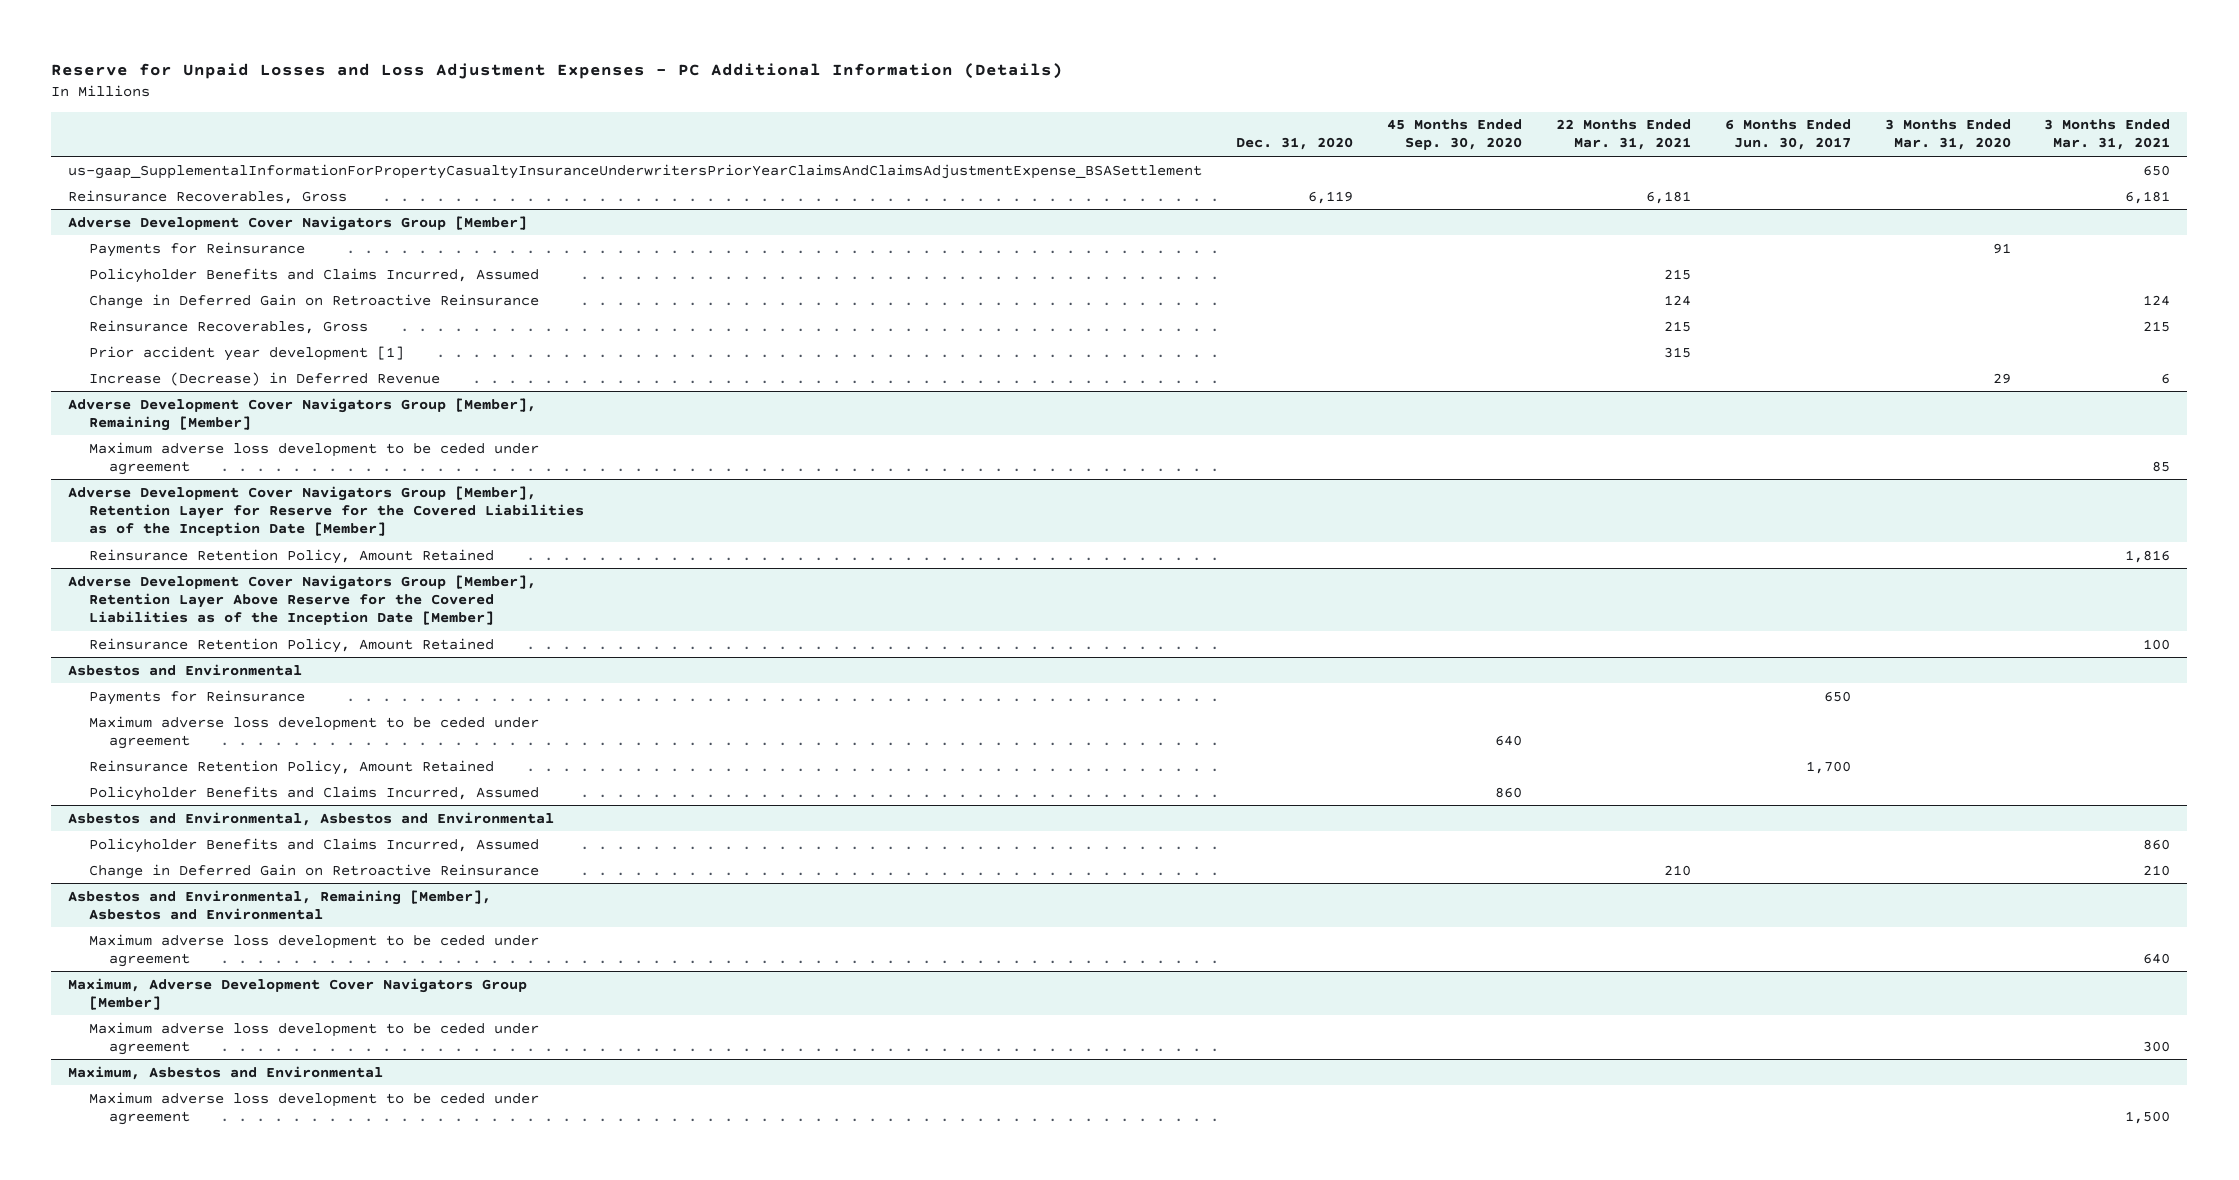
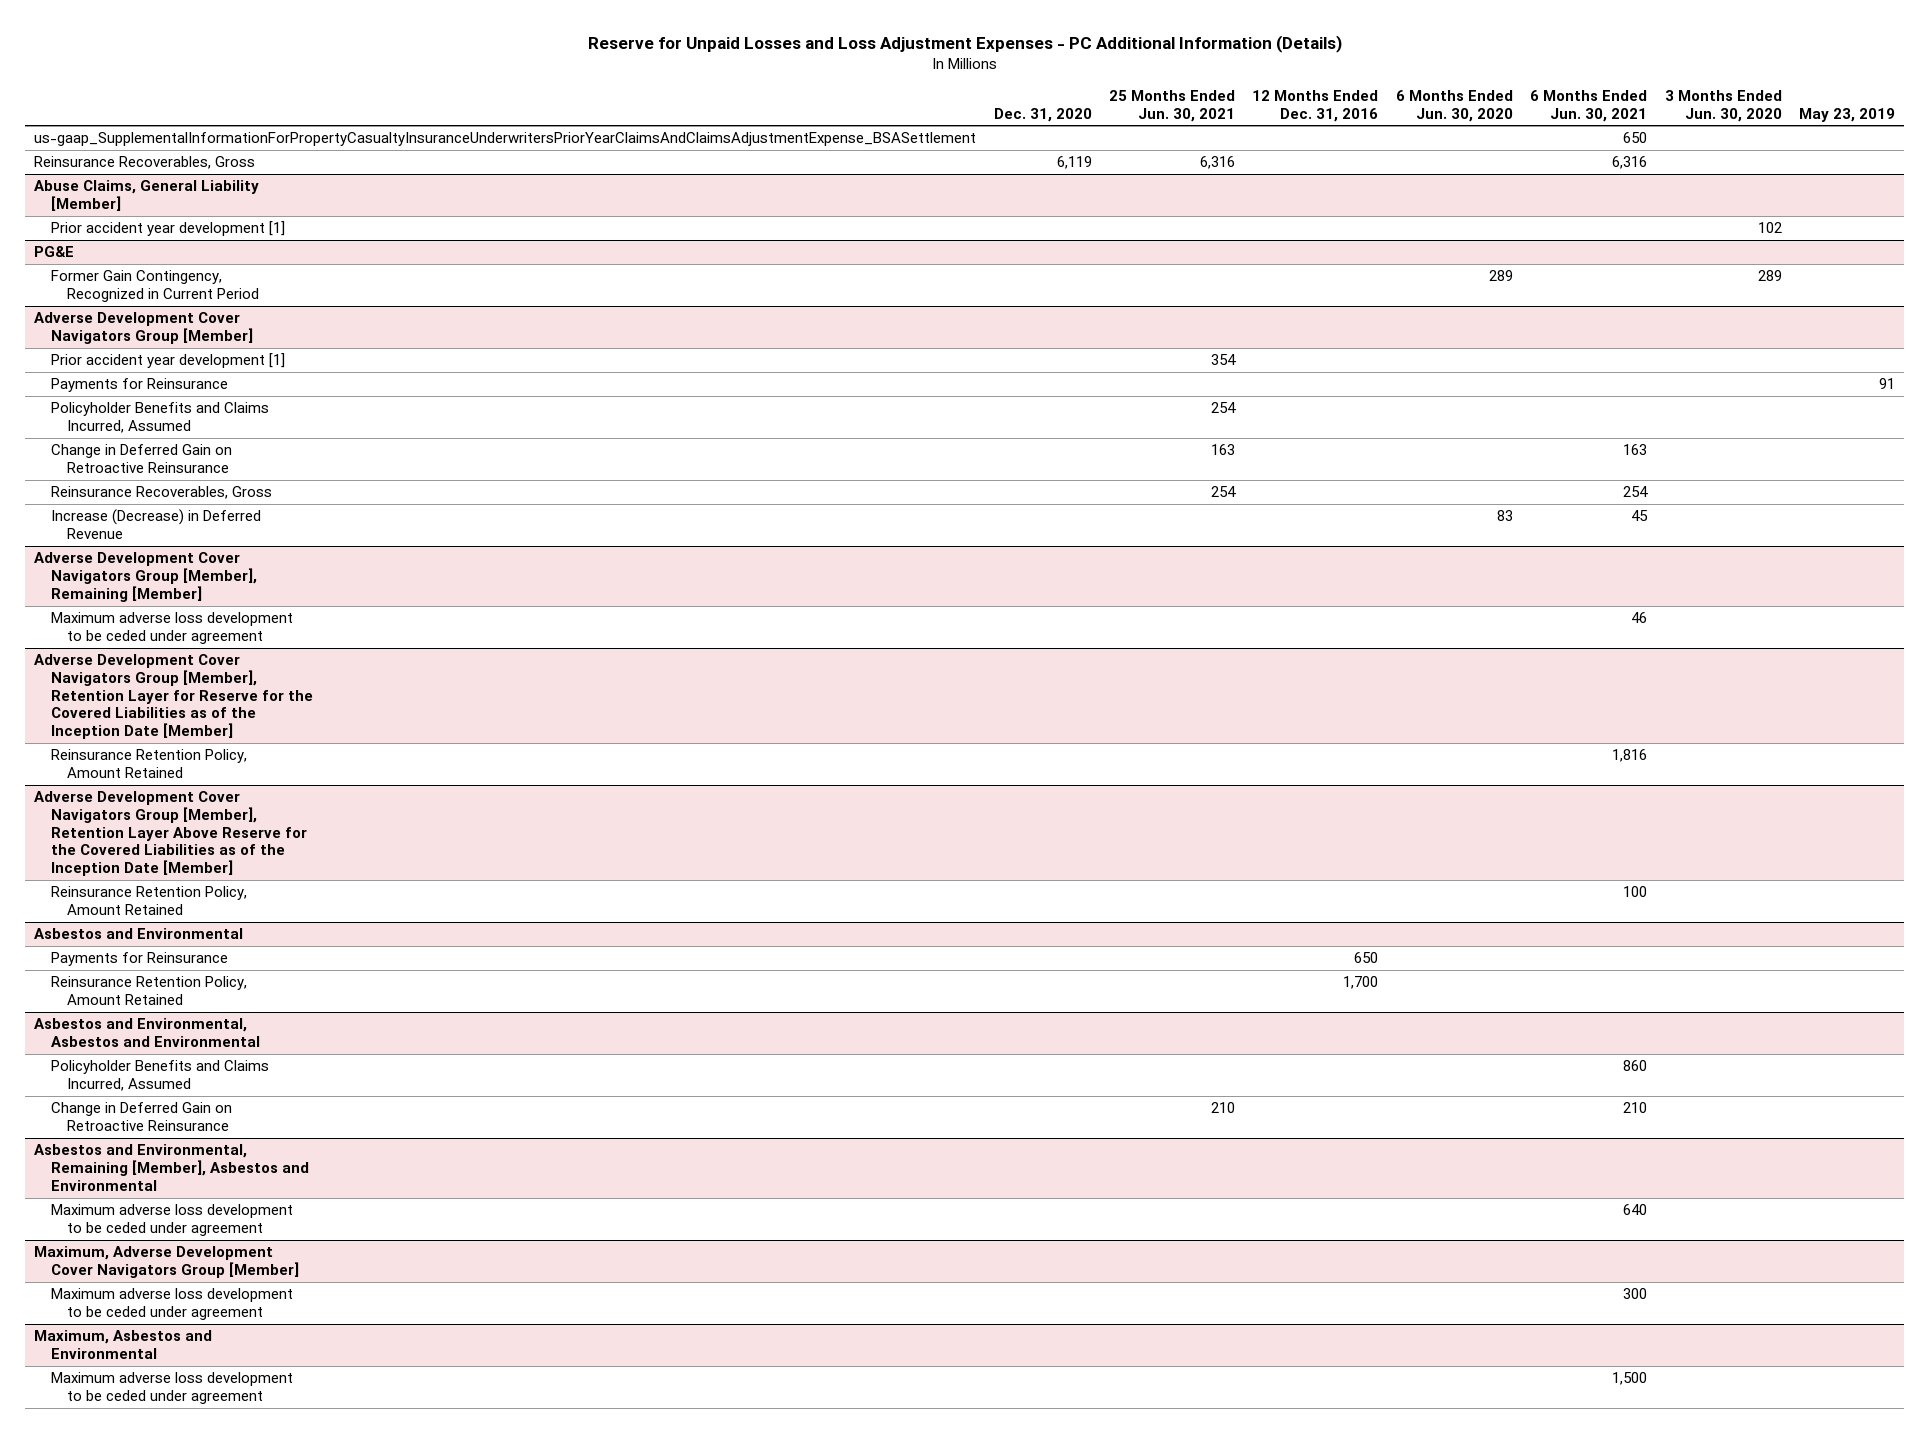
- | Dec. 31, 2020 | 45 Months Ended Sep. 30, 2020 | 22 Months Ended Mar. 31, 2021 | 6 Months Ended Jun. 30, 2017 | 3 Months Ended Mar. 31, 2020 | 3 Months Ended Mar. 31, 2021
+ | Dec. 31, 2020 | 25 Months Ended Jun. 30, 2021 | 12 Months Ended Dec. 31, 2016 | 6 Months Ended Jun. 30, 2020 | 6 Months Ended Jun. 30, 2021 | 3 Months Ended Jun. 30, 2020 | May 23, 2019
+ Abuse Claims, General Liability [Member]
+ Prior accident year development [1] | | | | | | 102 |
+ PG&E
+ Former Gain Contingency, Recognized in Current Period | | | | 289 | | 289 |
@ Adverse Development Cover Navigators Group [Member]
moved up: Prior accident year development [1] | | 354 | | | | |
@ Asbestos and Environmental
- Maximum adverse loss development to be ceded under agreement | | 640 | | | |
- Policyholder Benefits and Claims Incurred, Assumed | | 860 | | | |

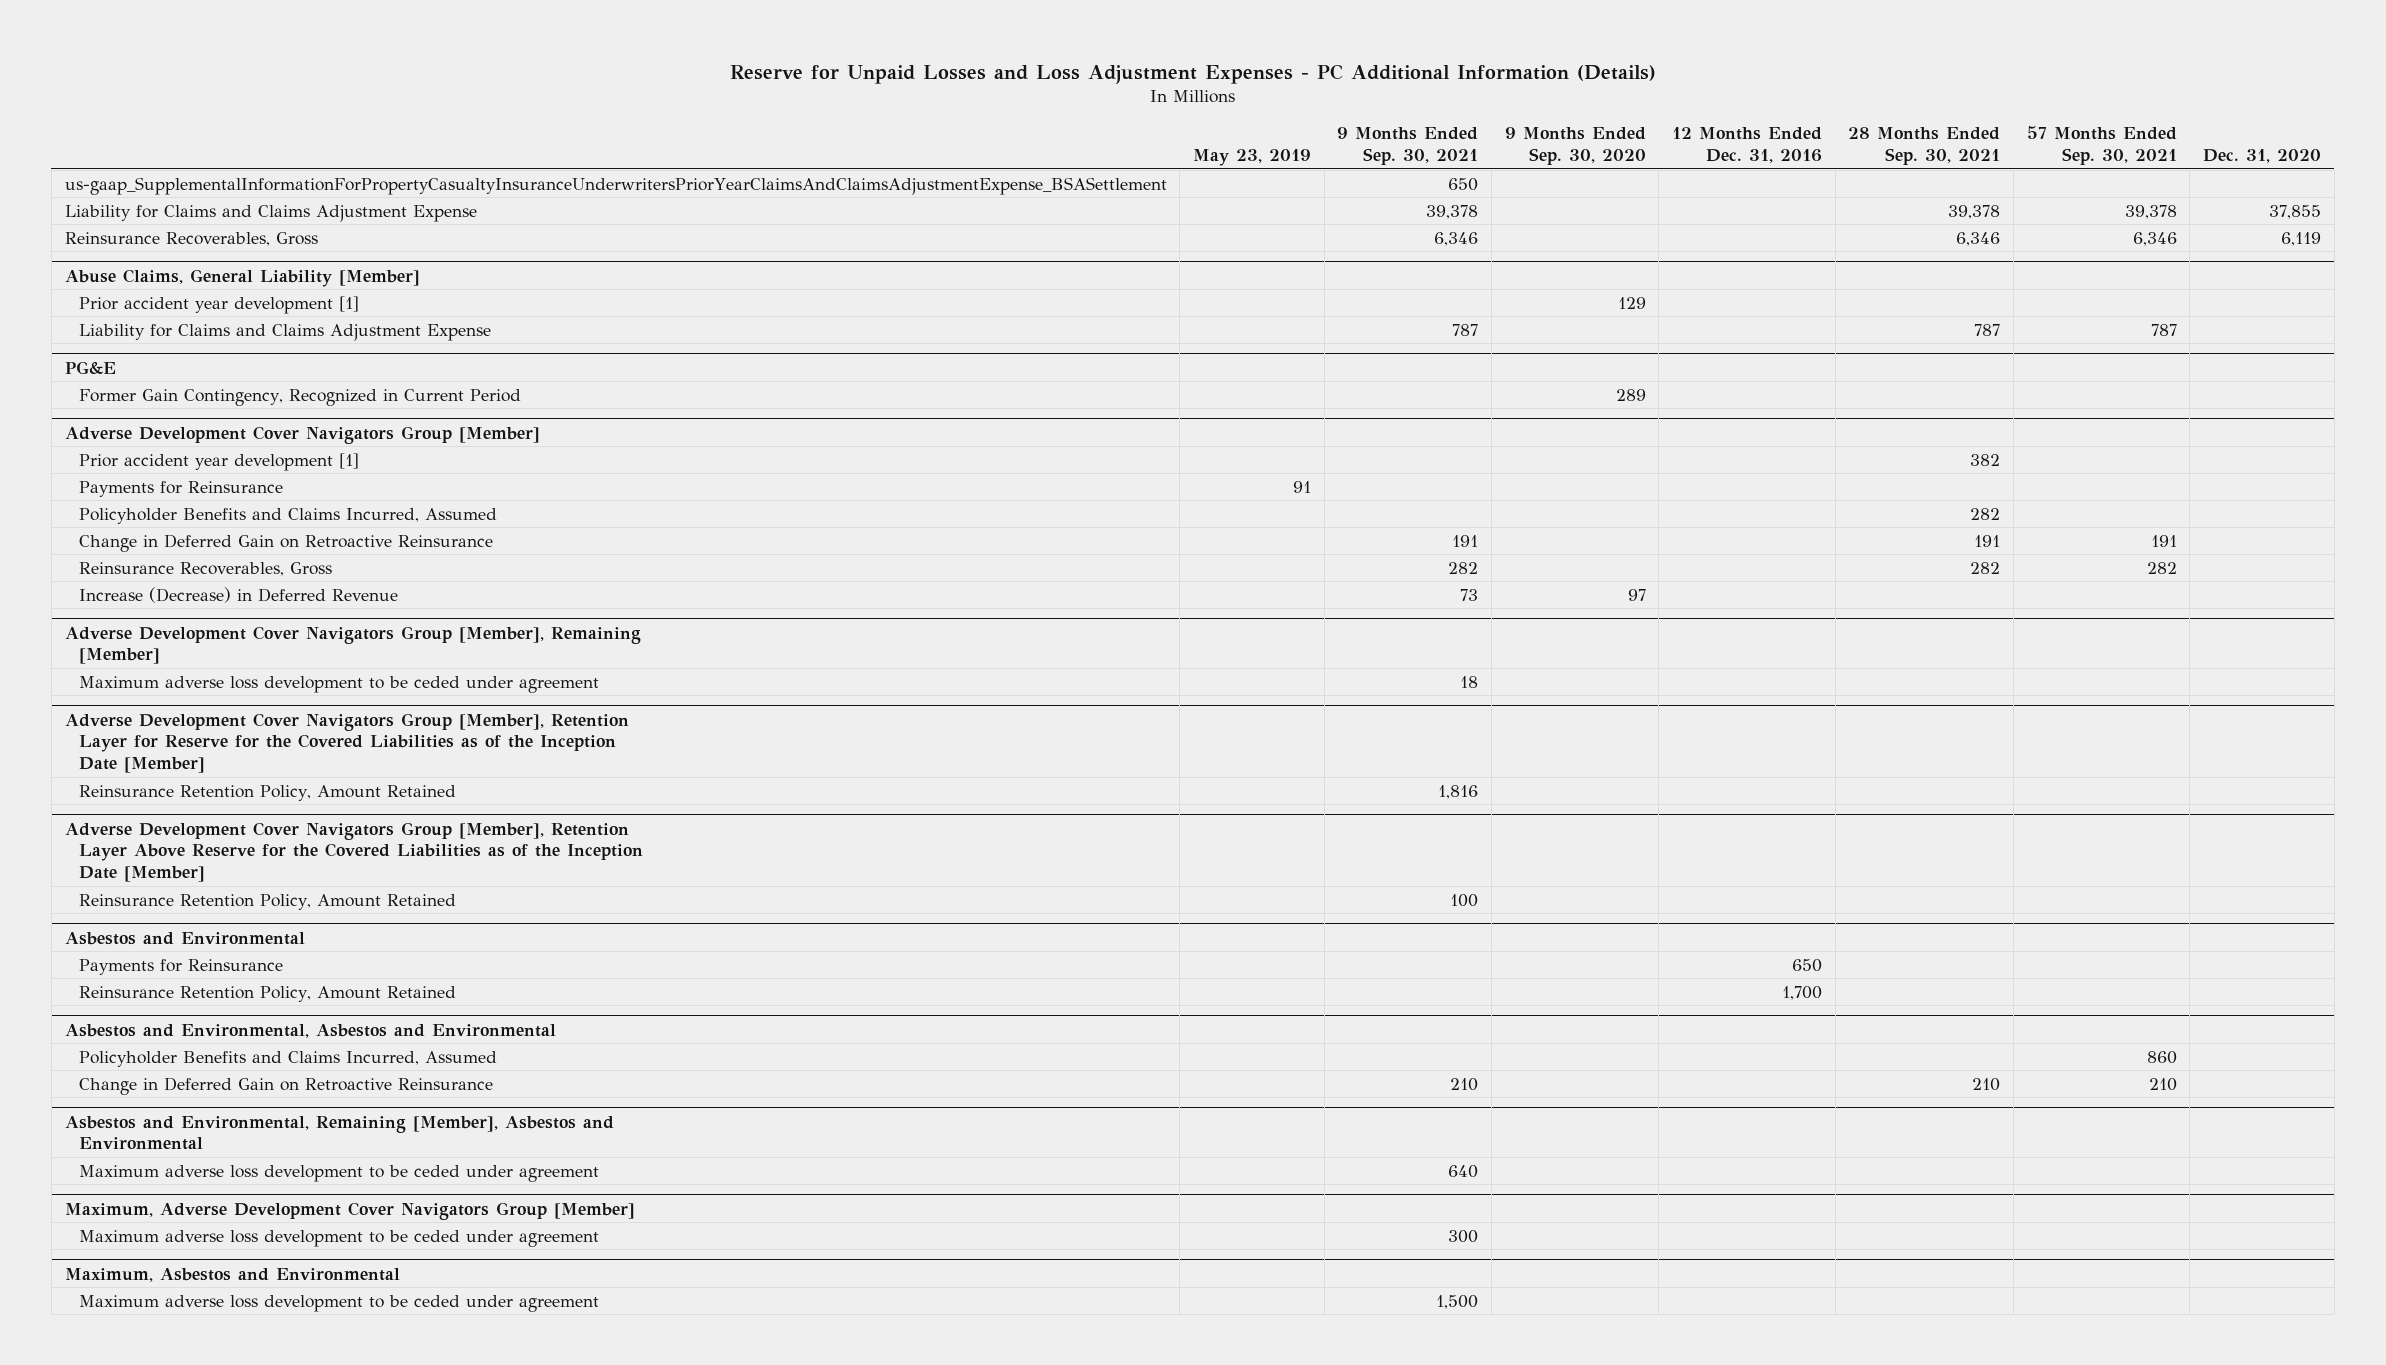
- | Dec. 31, 2020 | 25 Months Ended Jun. 30, 2021 | 12 Months Ended Dec. 31, 2016 | 6 Months Ended Jun. 30, 2020 | 6 Months Ended Jun. 30, 2021 | 3 Months Ended Jun. 30, 2020 | May 23, 2019
+ | May 23, 2019 | 9 Months Ended Sep. 30, 2021 | 9 Months Ended Sep. 30, 2020 | 12 Months Ended Dec. 31, 2016 | 28 Months Ended Sep. 30, 2021 | 57 Months Ended Sep. 30, 2021 | Dec. 31, 2020
+ Liability for Claims and Claims Adjustment Expense | | 39,378 | | | 39,378 | 39,378 | 37,855
@ Abuse Claims, General Liability [Member]
+ Liability for Claims and Claims Adjustment Expense | | 787 | | | 787 | 787 |

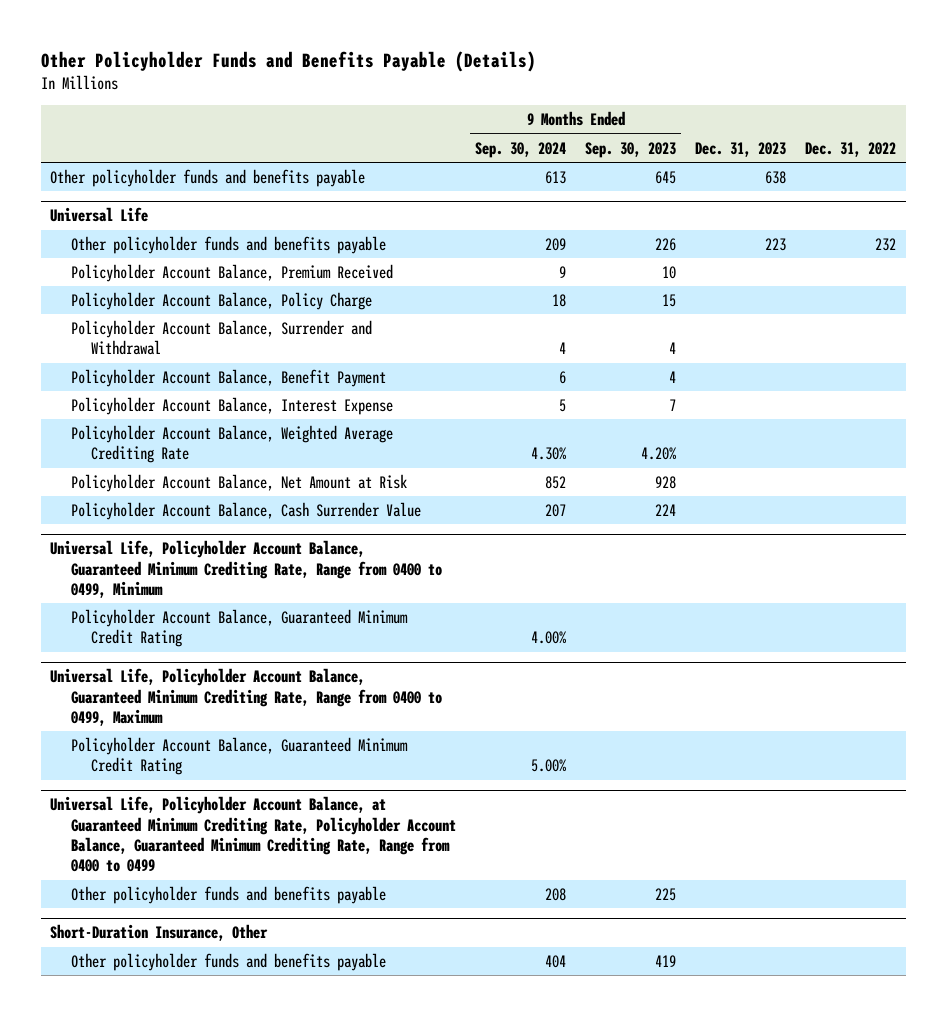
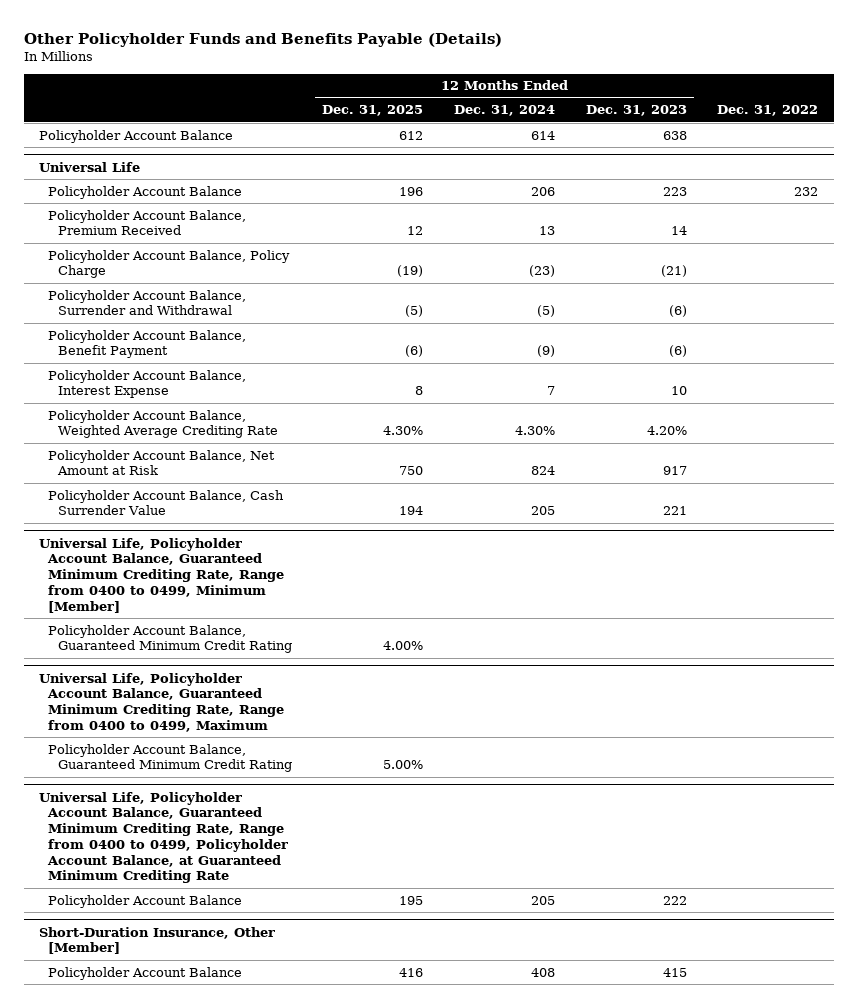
- | 9 Months Ended Sep. 30, 2024 | 9 Months Ended Sep. 30, 2023 | Dec. 31, 2023 | Dec. 31, 2022
+ | 12 Months Ended Dec. 31, 2025 | 12 Months Ended Dec. 31, 2024 | 12 Months Ended Dec. 31, 2023 | Dec. 31, 2022
- Other policyholder funds and benefits payable | 613 | 645 | 638 |
+ Policyholder Account Balance | 612 | 614 | 638 |
@ Universal Life
- Other policyholder funds and benefits payable | 209 | 226 | 223 | 232
+ Policyholder Account Balance | 196 | 206 | 223 | 232
- Universal Life, Policyholder Account Balance, Guaranteed Minimum Crediting Rate, Range from 0400 to 0499, Minimum
+ Universal Life, Policyholder Account Balance, Guaranteed Minimum Crediting Rate, Range from 0400 to 0499, Minimum [Member]
- Universal Life, Policyholder Account Balance, at Guaranteed Minimum Crediting Rate, Policyholder Account Balance, Guaranteed Minimum Crediting Rate, Range from 0400 to 0499
- Other policyholder funds and benefits payable | 208 | 225 | |
- Short-Duration Insurance, Other
- Other policyholder funds and benefits payable | 404 | 419 | |
+ Universal Life, Policyholder Account Balance, Guaranteed Minimum Crediting Rate, Range from 0400 to 0499, Policyholder Account Balance, at Guaranteed Minimum Crediting Rate
+ Policyholder Account Balance | 195 | 205 | 222 |
+ Short-Duration Insurance, Other [Member]
+ Policyholder Account Balance | 416 | 408 | 415 |

